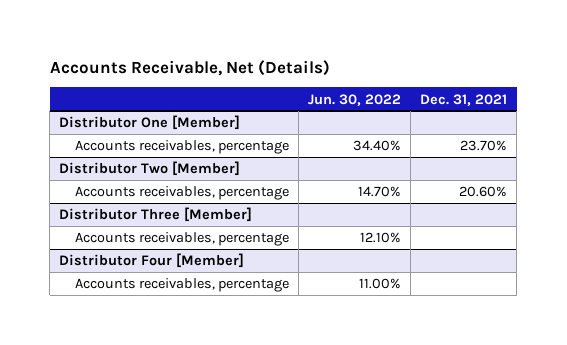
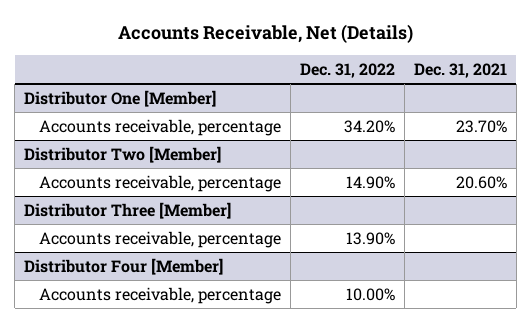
- | Jun. 30, 2022 | Dec. 31, 2021
+ | Dec. 31, 2022 | Dec. 31, 2021
@ Distributor One [Member]
- Accounts receivables, percentage | 34.40% | 23.70%
+ Accounts receivable, percentage | 34.20% | 23.70%
@ Distributor Two [Member]
- Accounts receivables, percentage | 14.70% | 20.60%
+ Accounts receivable, percentage | 14.90% | 20.60%
@ Distributor Three [Member]
- Accounts receivables, percentage | 12.10% |
+ Accounts receivable, percentage | 13.90% |
@ Distributor Four [Member]
- Accounts receivables, percentage | 11.00% |
+ Accounts receivable, percentage | 10.00% |

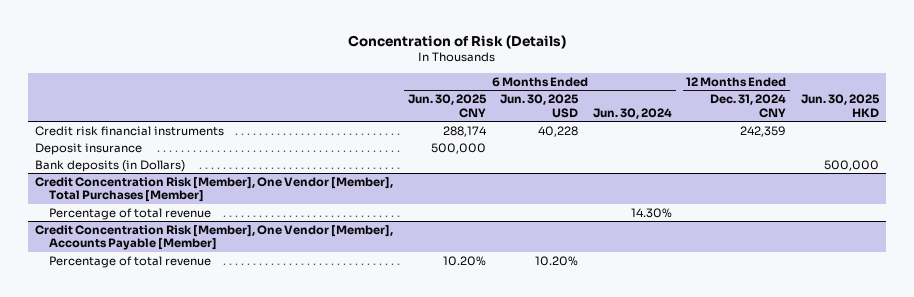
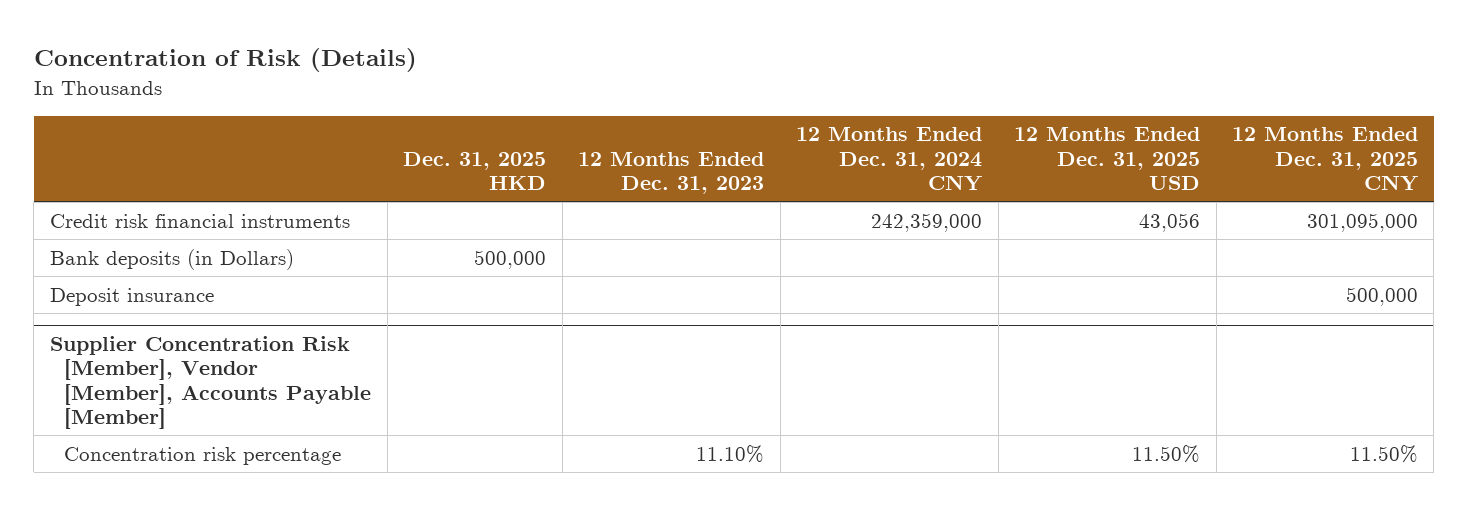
- | 6 Months Ended Jun. 30, 2025 CNY | 6 Months Ended Jun. 30, 2025 USD | 6 Months Ended Jun. 30, 2024 | 12 Months Ended Dec. 31, 2024 CNY | Jun. 30, 2025 HKD
+ | Dec. 31, 2025 HKD | 12 Months Ended Dec. 31, 2023 | 12 Months Ended Dec. 31, 2024 CNY | 12 Months Ended Dec. 31, 2025 USD | 12 Months Ended Dec. 31, 2025 CNY
- Credit risk financial instruments | 288,174 | 40,228 | | 242,359 |
+ Credit risk financial instruments | | | 242,359,000 | 43,056 | 301,095,000
- Credit Concentration Risk [Member], One Vendor [Member], Total Purchases [Member]
- Percentage of total revenue | | | 14.30% | |
- Credit Concentration Risk [Member], One Vendor [Member], Accounts Payable [Member]
- Percentage of total revenue | 10.20% | 10.20% | | |
moved down: Deposit insurance | | | | | 500,000
+ Supplier Concentration Risk [Member], Vendor [Member], Accounts Payable [Member]
+ Concentration risk percentage | | 11.10% | | 11.50% | 11.50%

